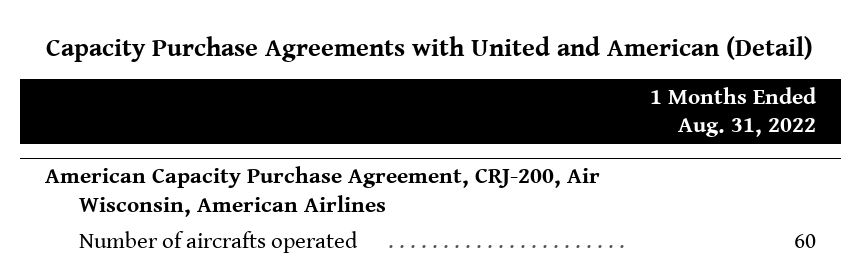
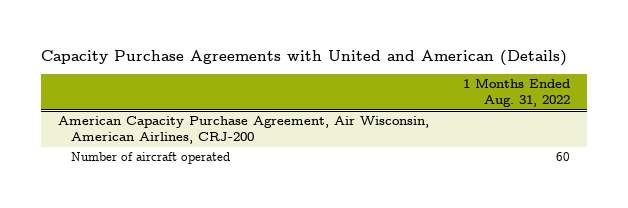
- Capacity Purchase Agreements with United and American (Detail)
+ Capacity Purchase Agreements with United and American (Details)
- American Capacity Purchase Agreement, CRJ-200, Air Wisconsin, American Airlines
- Number of aircrafts operated | 60
+ American Capacity Purchase Agreement, Air Wisconsin, American Airlines, CRJ-200
+ Number of aircraft operated | 60

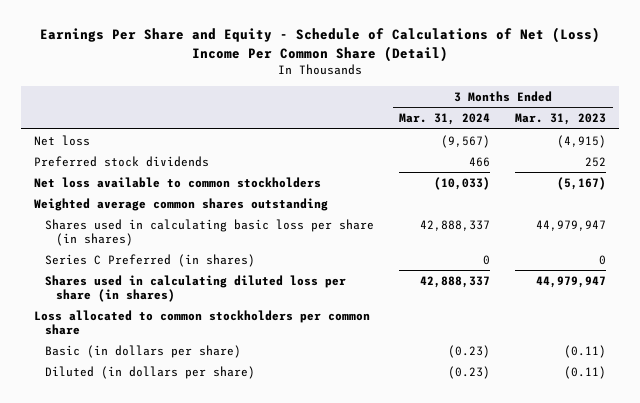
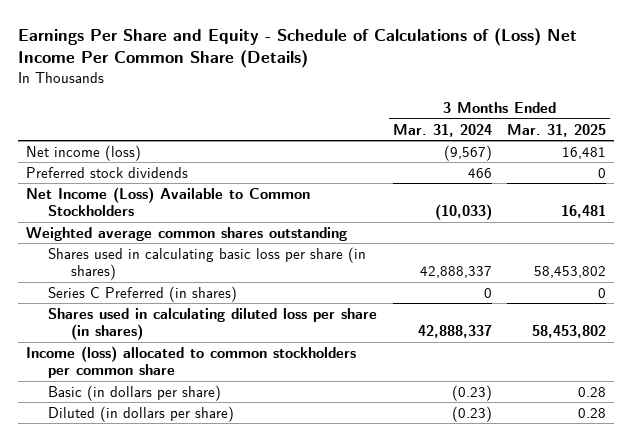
- Earnings Per Share and Equity - Schedule of Calculations of Net (Loss) Income Per Common Share (Detail)
+ Earnings Per Share and Equity - Schedule of Calculations of (Loss) Net Income Per Common Share (Details)
- | 3 Months Ended Mar. 31, 2024 | 3 Months Ended Mar. 31, 2023
+ | 3 Months Ended Mar. 31, 2024 | 3 Months Ended Mar. 31, 2025
- Net loss | (9,567) | (4,915)
+ Net income (loss) | (9,567) | 16,481
- Net loss available to common stockholders | (10,033) | (5,167)
+ Net Income (Loss) Available to Common Stockholders | (10,033) | 16,481
- Loss allocated to common stockholders per common share
+ Income (loss) allocated to common stockholders per common share

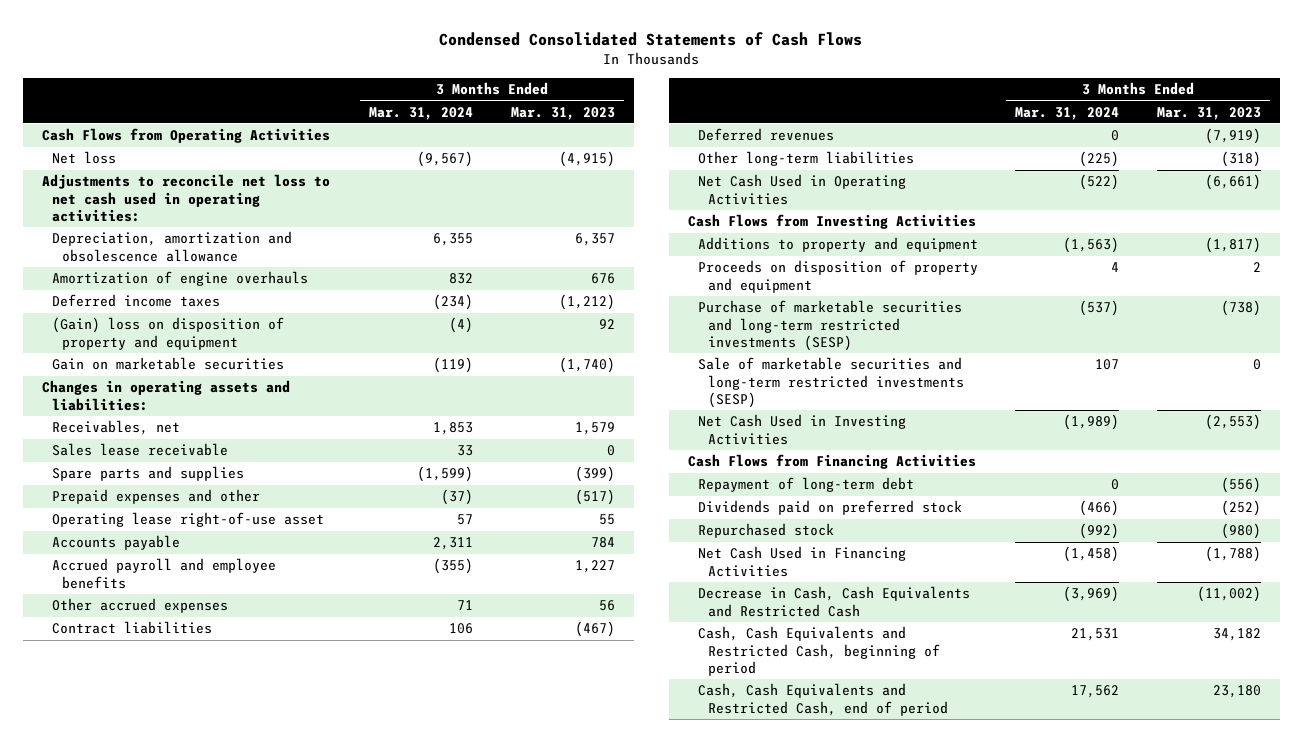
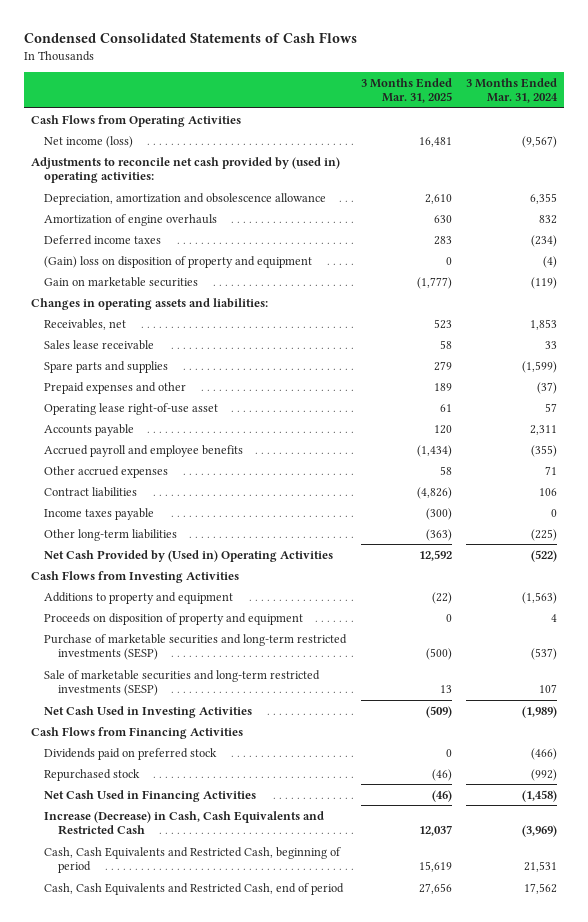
- | 3 Months Ended Mar. 31, 2024 | 3 Months Ended Mar. 31, 2023
+ | 3 Months Ended Mar. 31, 2025 | 3 Months Ended Mar. 31, 2024
- Net loss | (9,567) | (4,915)
- Adjustments to reconcile net loss to net cash used in operating activities:
+ Net income (loss) | 16,481 | (9,567)
+ Adjustments to reconcile net cash provided by (used in) operating activities:
- Deferred revenues | 0 | (7,919)
+ Income taxes payable | (300) | 0
- Net Cash Used in Operating Activities | (522) | (6,661)
+ Net Cash Provided by (Used in) Operating Activities | 12,592 | (522)
- Repayment of long-term debt | 0 | (556)
- Decrease in Cash, Cash Equivalents and Restricted Cash | (3,969) | (11,002)
+ Increase (Decrease) in Cash, Cash Equivalents and Restricted Cash | 12,037 | (3,969)

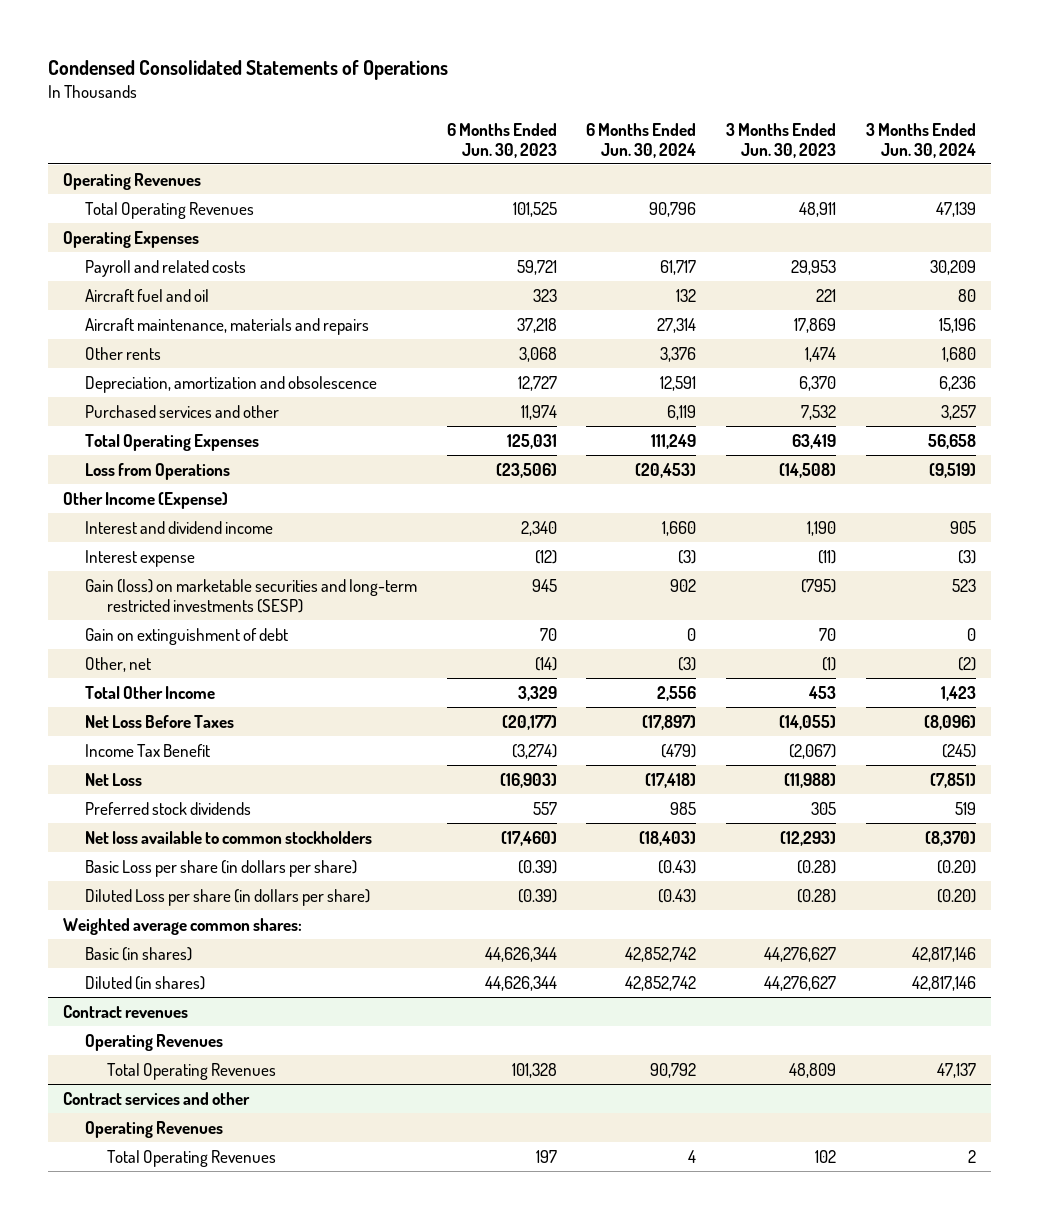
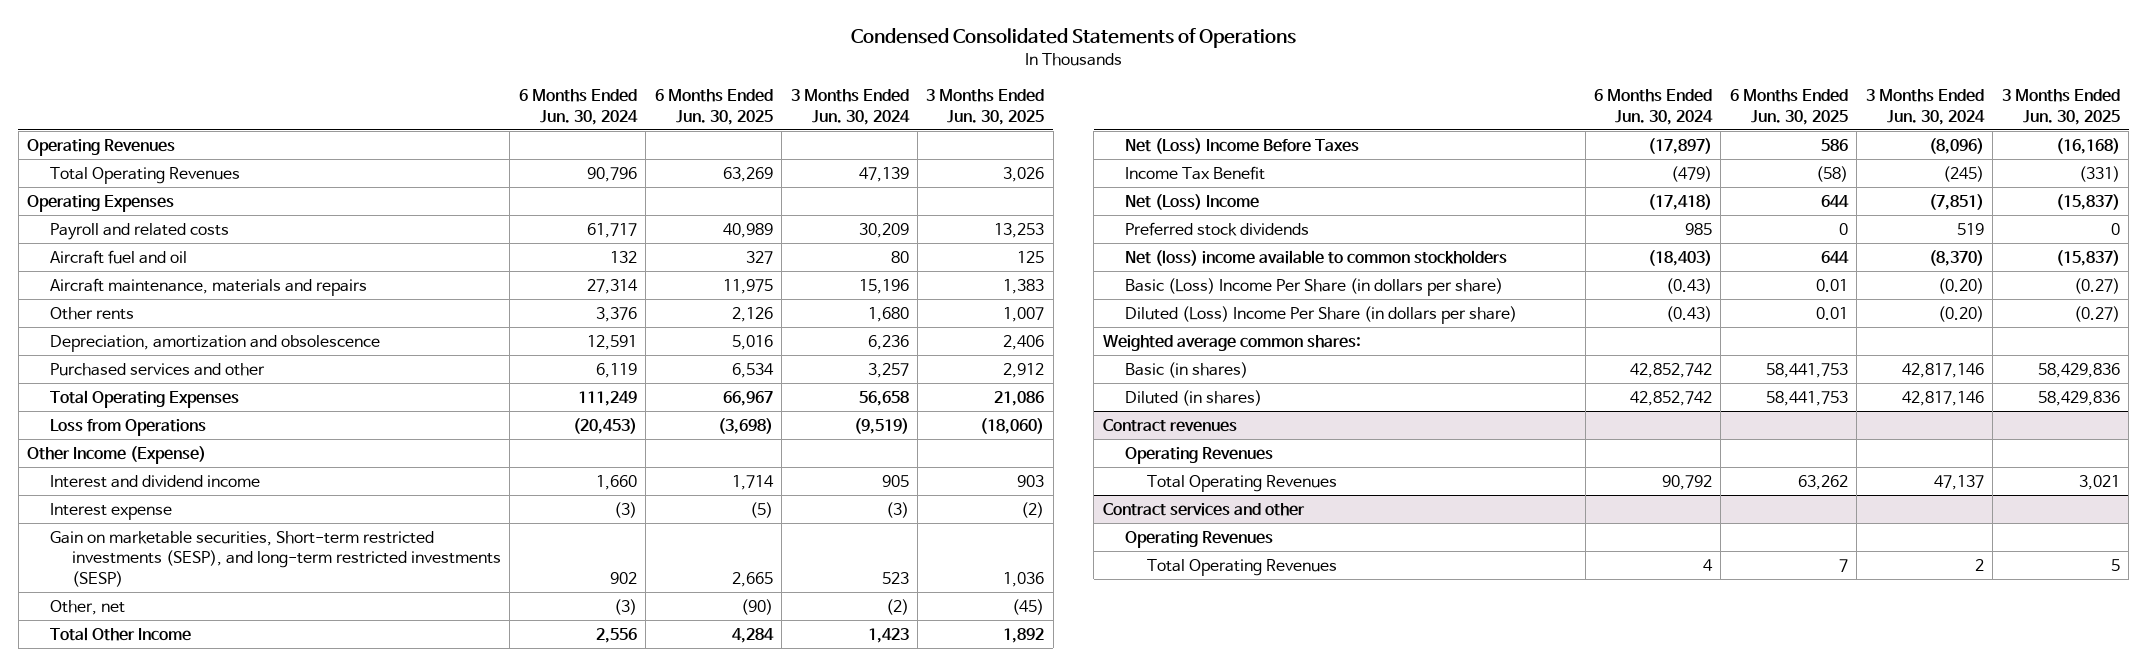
- | 6 Months Ended Jun. 30, 2023 | 6 Months Ended Jun. 30, 2024 | 3 Months Ended Jun. 30, 2023 | 3 Months Ended Jun. 30, 2024
+ | 6 Months Ended Jun. 30, 2024 | 6 Months Ended Jun. 30, 2025 | 3 Months Ended Jun. 30, 2024 | 3 Months Ended Jun. 30, 2025
- Gain (loss) on marketable securities and long-term restricted investments (SESP) | 945 | 902 | (795) | 523
- Gain on extinguishment of debt | 70 | 0 | 70 | 0
+ Gain on marketable securities, Short-term restricted investments (SESP), and long-term restricted investments (SESP) | 902 | 2,665 | 523 | 1,036
- Net Loss Before Taxes | (20,177) | (17,897) | (14,055) | (8,096)
+ Net (Loss) Income Before Taxes | (17,897) | 586 | (8,096) | (16,168)
- Net Loss | (16,903) | (17,418) | (11,988) | (7,851)
+ Net (Loss) Income | (17,418) | 644 | (7,851) | (15,837)
- Net loss available to common stockholders | (17,460) | (18,403) | (12,293) | (8,370)
- Basic Loss per share (in dollars per share) | (0.39) | (0.43) | (0.28) | (0.20)
- Diluted Loss per share (in dollars per share) | (0.39) | (0.43) | (0.28) | (0.20)
+ Net (loss) income available to common stockholders | (18,403) | 644 | (8,370) | (15,837)
+ Basic (Loss) Income Per Share (in dollars per share) | (0.43) | 0.01 | (0.20) | (0.27)
+ Diluted (Loss) Income Per Share (in dollars per share) | (0.43) | 0.01 | (0.20) | (0.27)

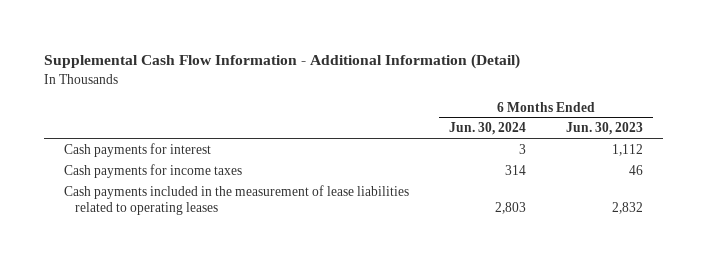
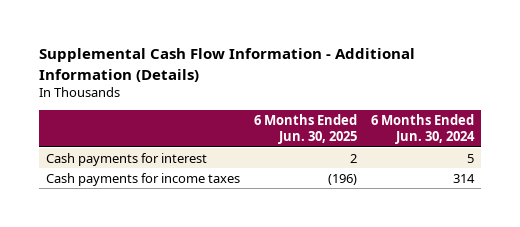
- Supplemental Cash Flow Information - Additional Information (Detail)
+ Supplemental Cash Flow Information - Additional Information (Details)
- | 6 Months Ended Jun. 30, 2024 | 6 Months Ended Jun. 30, 2023
+ | 6 Months Ended Jun. 30, 2025 | 6 Months Ended Jun. 30, 2024
- Cash payments for interest | 3 | 1,112
+ Cash payments for interest | 2 | 5
- Cash payments included in the measurement of lease liabilities related to operating leases | 2,803 | 2,832

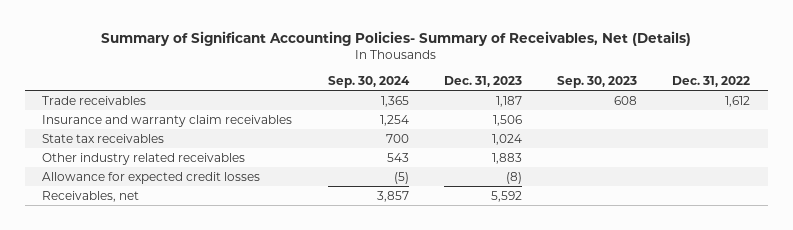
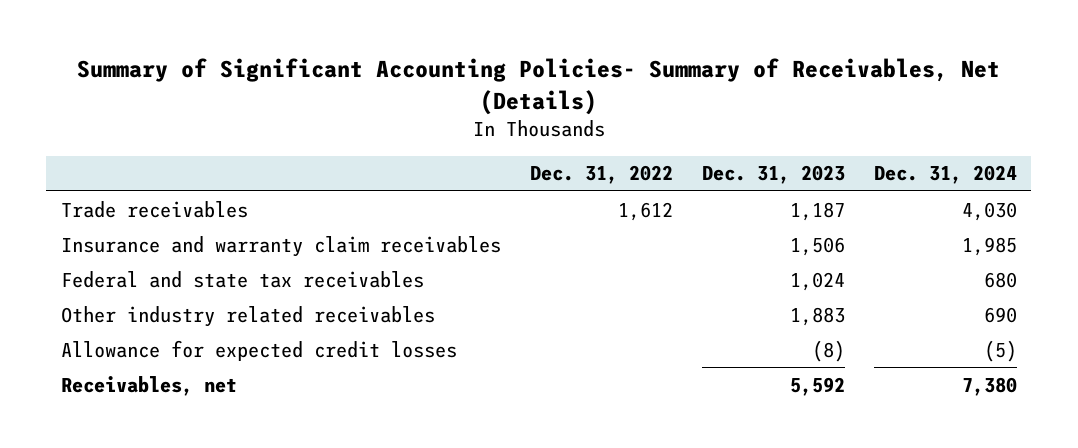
- | Sep. 30, 2024 | Dec. 31, 2023 | Sep. 30, 2023 | Dec. 31, 2022
+ | Dec. 31, 2022 | Dec. 31, 2023 | Dec. 31, 2024
- State tax receivables | 700 | 1,024 | |
+ Federal and state tax receivables | | 1,024 | 680

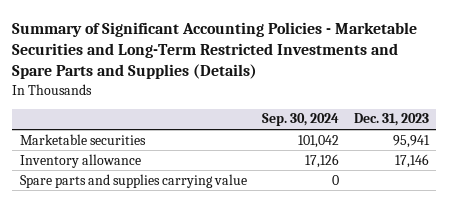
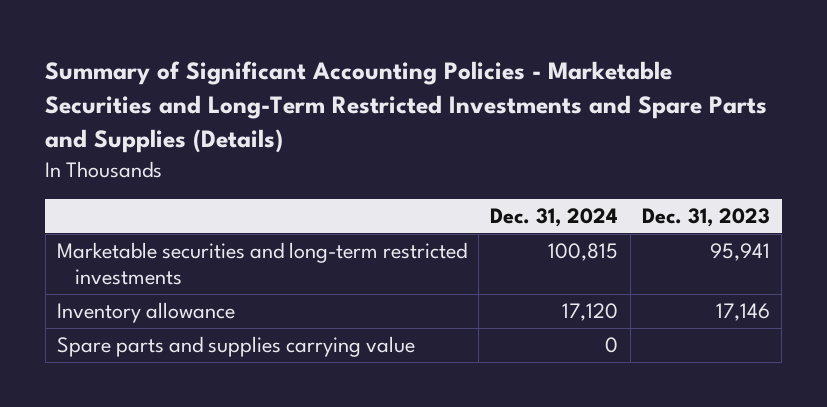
- | Sep. 30, 2024 | Dec. 31, 2023
+ | Dec. 31, 2024 | Dec. 31, 2023
- Marketable securities | 101,042 | 95,941
+ Marketable securities and long-term restricted investments | 100,815 | 95,941

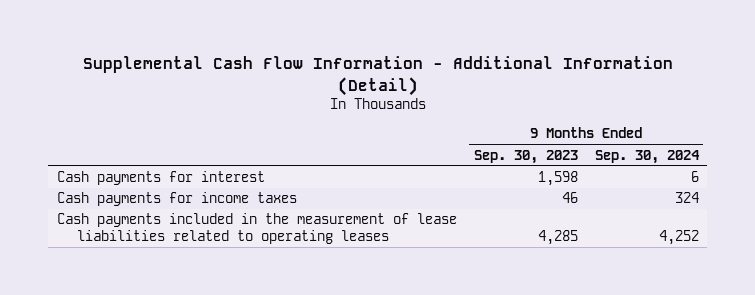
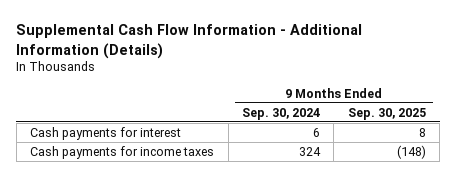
- Supplemental Cash Flow Information - Additional Information (Detail)
+ Supplemental Cash Flow Information - Additional Information (Details)
- | 9 Months Ended Sep. 30, 2023 | 9 Months Ended Sep. 30, 2024
+ | 9 Months Ended Sep. 30, 2024 | 9 Months Ended Sep. 30, 2025
- Cash payments included in the measurement of lease liabilities related to operating leases | 4,285 | 4,252

